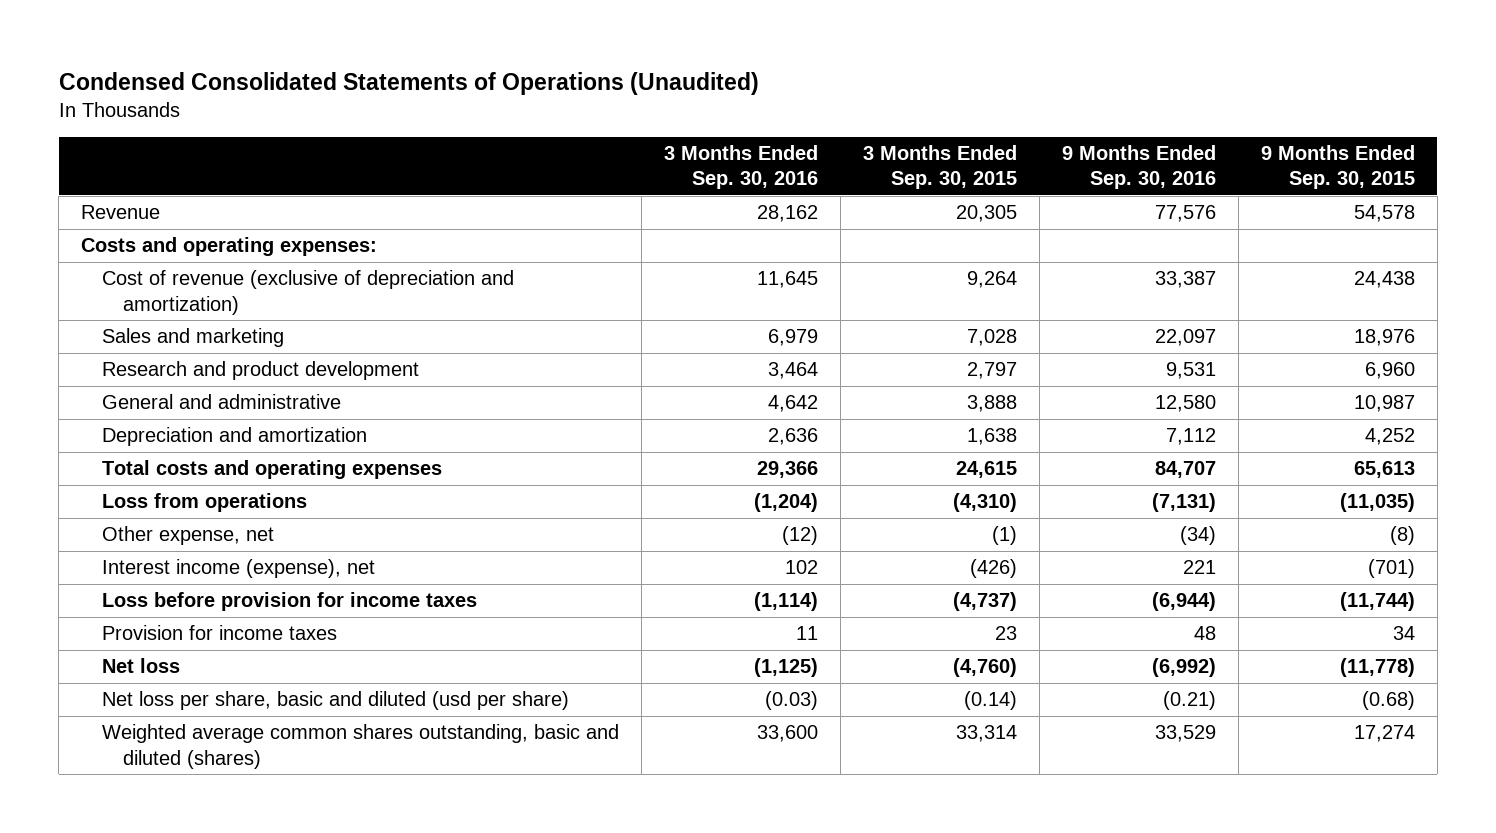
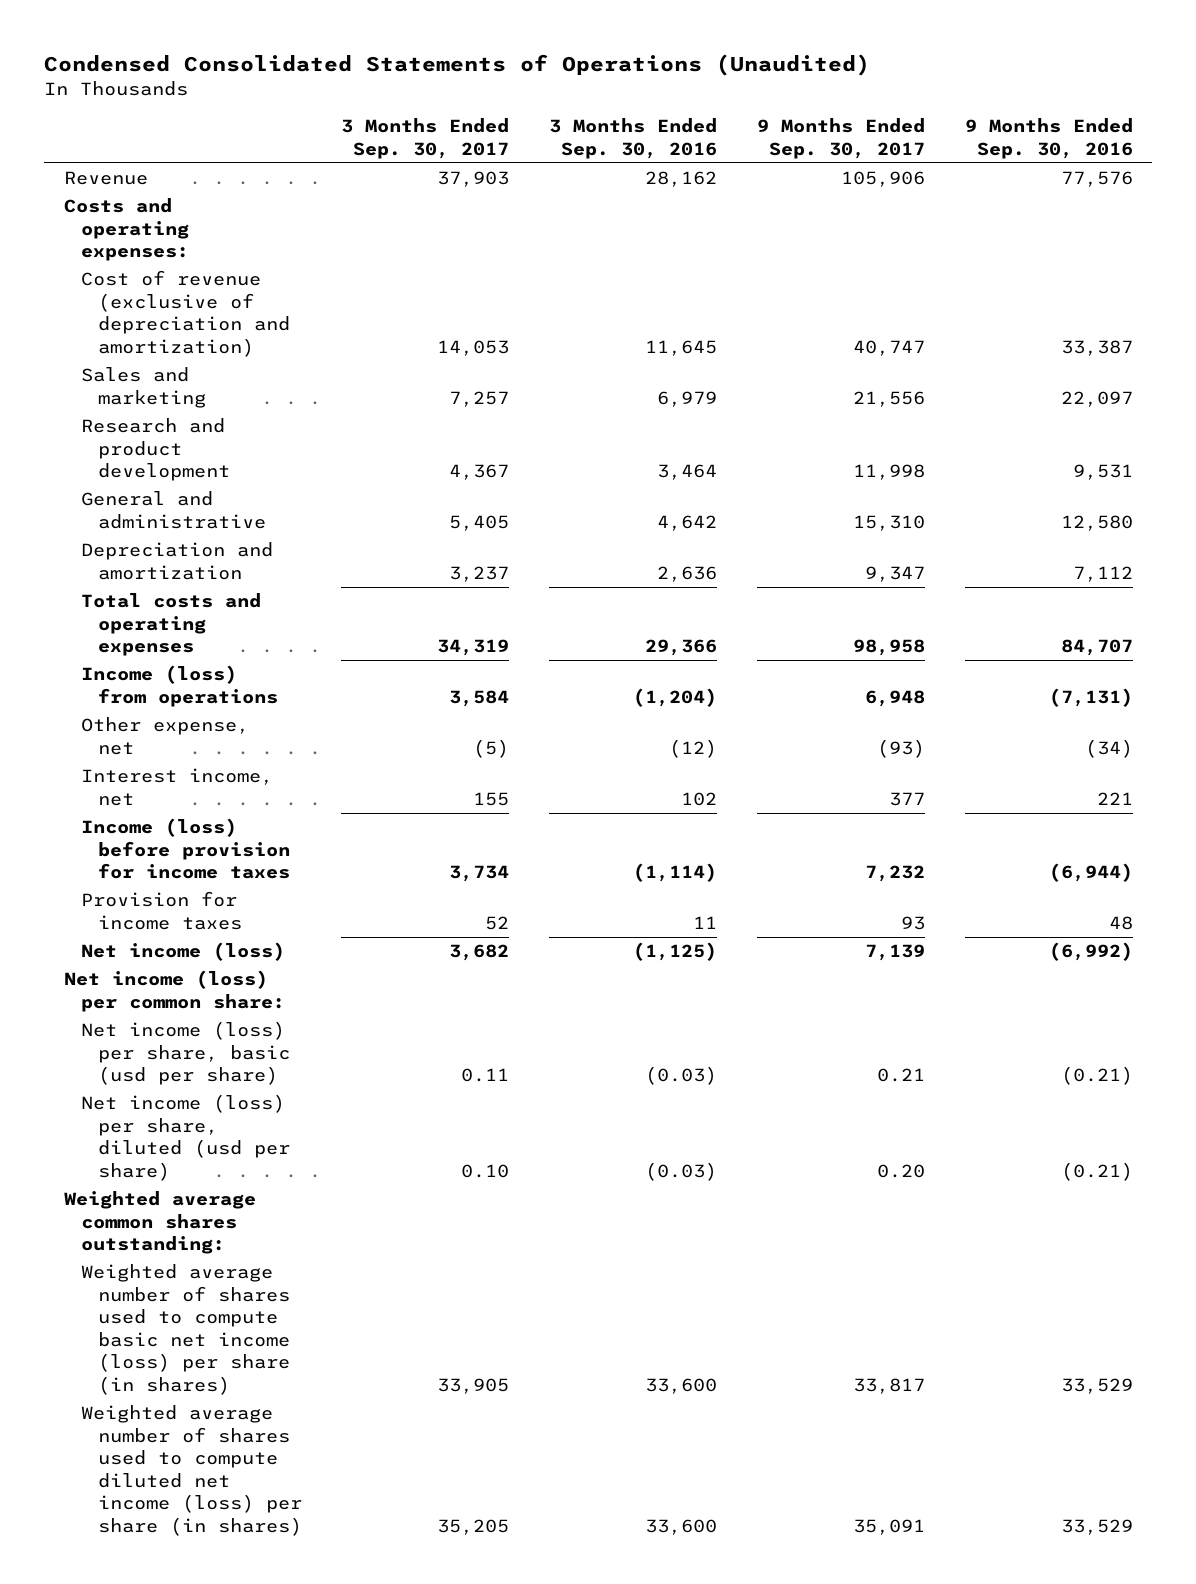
- | 3 Months Ended Sep. 30, 2016 | 3 Months Ended Sep. 30, 2015 | 9 Months Ended Sep. 30, 2016 | 9 Months Ended Sep. 30, 2015
+ | 3 Months Ended Sep. 30, 2017 | 3 Months Ended Sep. 30, 2016 | 9 Months Ended Sep. 30, 2017 | 9 Months Ended Sep. 30, 2016
- Loss from operations | (1,204) | (4,310) | (7,131) | (11,035)
+ Income (loss) from operations | 3,584 | (1,204) | 6,948 | (7,131)
- Interest income (expense), net | 102 | (426) | 221 | (701)
- Loss before provision for income taxes | (1,114) | (4,737) | (6,944) | (11,744)
+ Interest income, net | 155 | 102 | 377 | 221
+ Income (loss) before provision for income taxes | 3,734 | (1,114) | 7,232 | (6,944)
- Net loss | (1,125) | (4,760) | (6,992) | (11,778)
- Net loss per share, basic and diluted (usd per share) | (0.03) | (0.14) | (0.21) | (0.68)
- Weighted average common shares outstanding, basic and diluted (shares) | 33,600 | 33,314 | 33,529 | 17,274
+ Net income (loss) | 3,682 | (1,125) | 7,139 | (6,992)
+ Net income (loss) per common share:
+ Net income (loss) per share, basic (usd per share) | 0.11 | (0.03) | 0.21 | (0.21)
+ Net income (loss) per share, diluted (usd per share) | 0.10 | (0.03) | 0.20 | (0.21)
+ Weighted average common shares outstanding:
+ Weighted average number of shares used to compute basic net income (loss) per share (in shares) | 33,905 | 33,600 | 33,817 | 33,529
+ Weighted average number of shares used to compute diluted net income (loss) per share (in shares) | 35,205 | 33,600 | 35,091 | 33,529

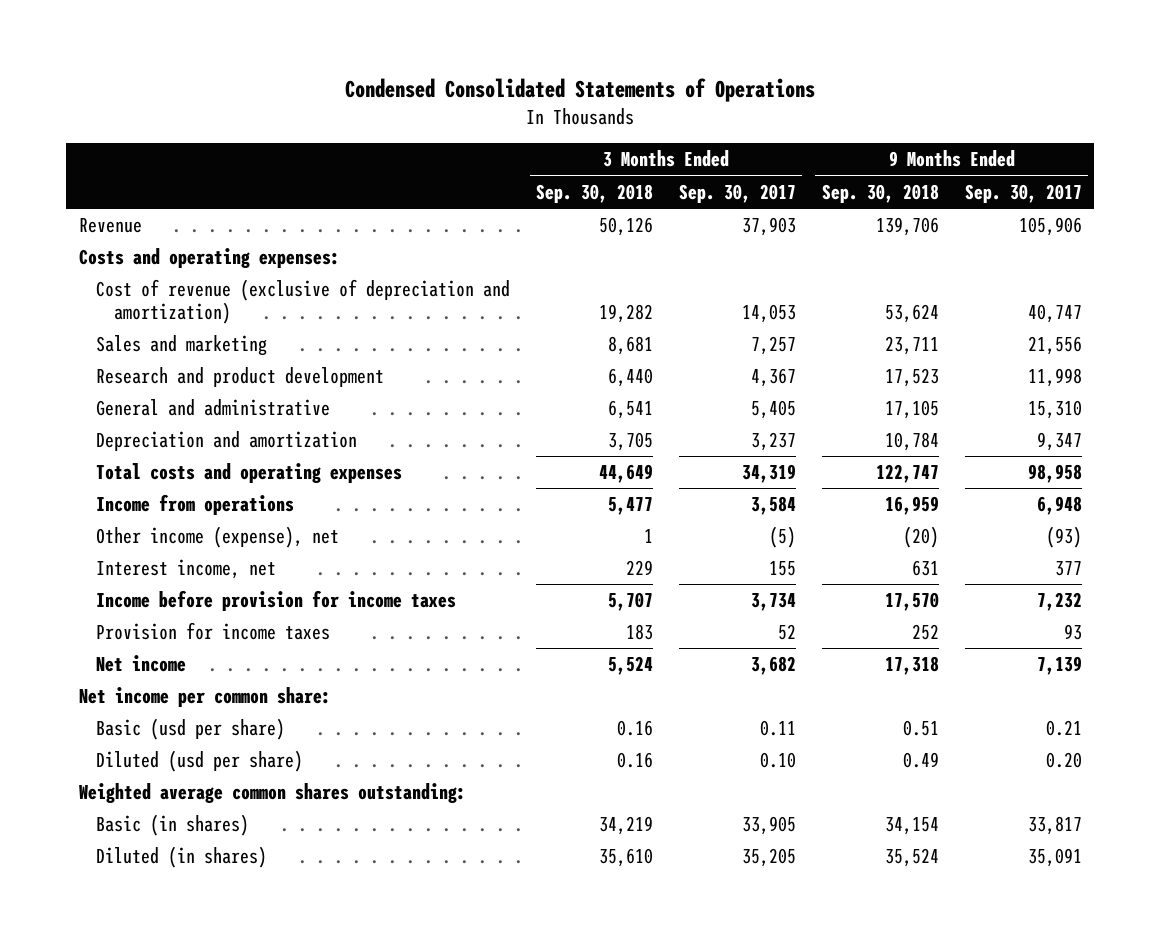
- Condensed Consolidated Statements of Operations (Unaudited)
+ Condensed Consolidated Statements of Operations
- | 3 Months Ended Sep. 30, 2017 | 3 Months Ended Sep. 30, 2016 | 9 Months Ended Sep. 30, 2017 | 9 Months Ended Sep. 30, 2016
+ | 3 Months Ended Sep. 30, 2018 | 3 Months Ended Sep. 30, 2017 | 9 Months Ended Sep. 30, 2018 | 9 Months Ended Sep. 30, 2017
- Income (loss) from operations | 3,584 | (1,204) | 6,948 | (7,131)
- Other expense, net | (5) | (12) | (93) | (34)
+ Income from operations | 5,477 | 3,584 | 16,959 | 6,948
+ Other income (expense), net | 1 | (5) | (20) | (93)
- Income (loss) before provision for income taxes | 3,734 | (1,114) | 7,232 | (6,944)
+ Income before provision for income taxes | 5,707 | 3,734 | 17,570 | 7,232
- Net income (loss) | 3,682 | (1,125) | 7,139 | (6,992)
- Net income (loss) per common share:
- Net income (loss) per share, basic (usd per share) | 0.11 | (0.03) | 0.21 | (0.21)
- Net income (loss) per share, diluted (usd per share) | 0.10 | (0.03) | 0.20 | (0.21)
+ Net income | 5,524 | 3,682 | 17,318 | 7,139
+ Net income per common share:
+ Basic (usd per share) | 0.16 | 0.11 | 0.51 | 0.21
+ Diluted (usd per share) | 0.16 | 0.10 | 0.49 | 0.20
- Weighted average number of shares used to compute basic net income (loss) per share (in shares) | 33,905 | 33,600 | 33,817 | 33,529
- Weighted average number of shares used to compute diluted net income (loss) per share (in shares) | 35,205 | 33,600 | 35,091 | 33,529
+ Basic (in shares) | 34,219 | 33,905 | 34,154 | 33,817
+ Diluted (in shares) | 35,610 | 35,205 | 35,524 | 35,091

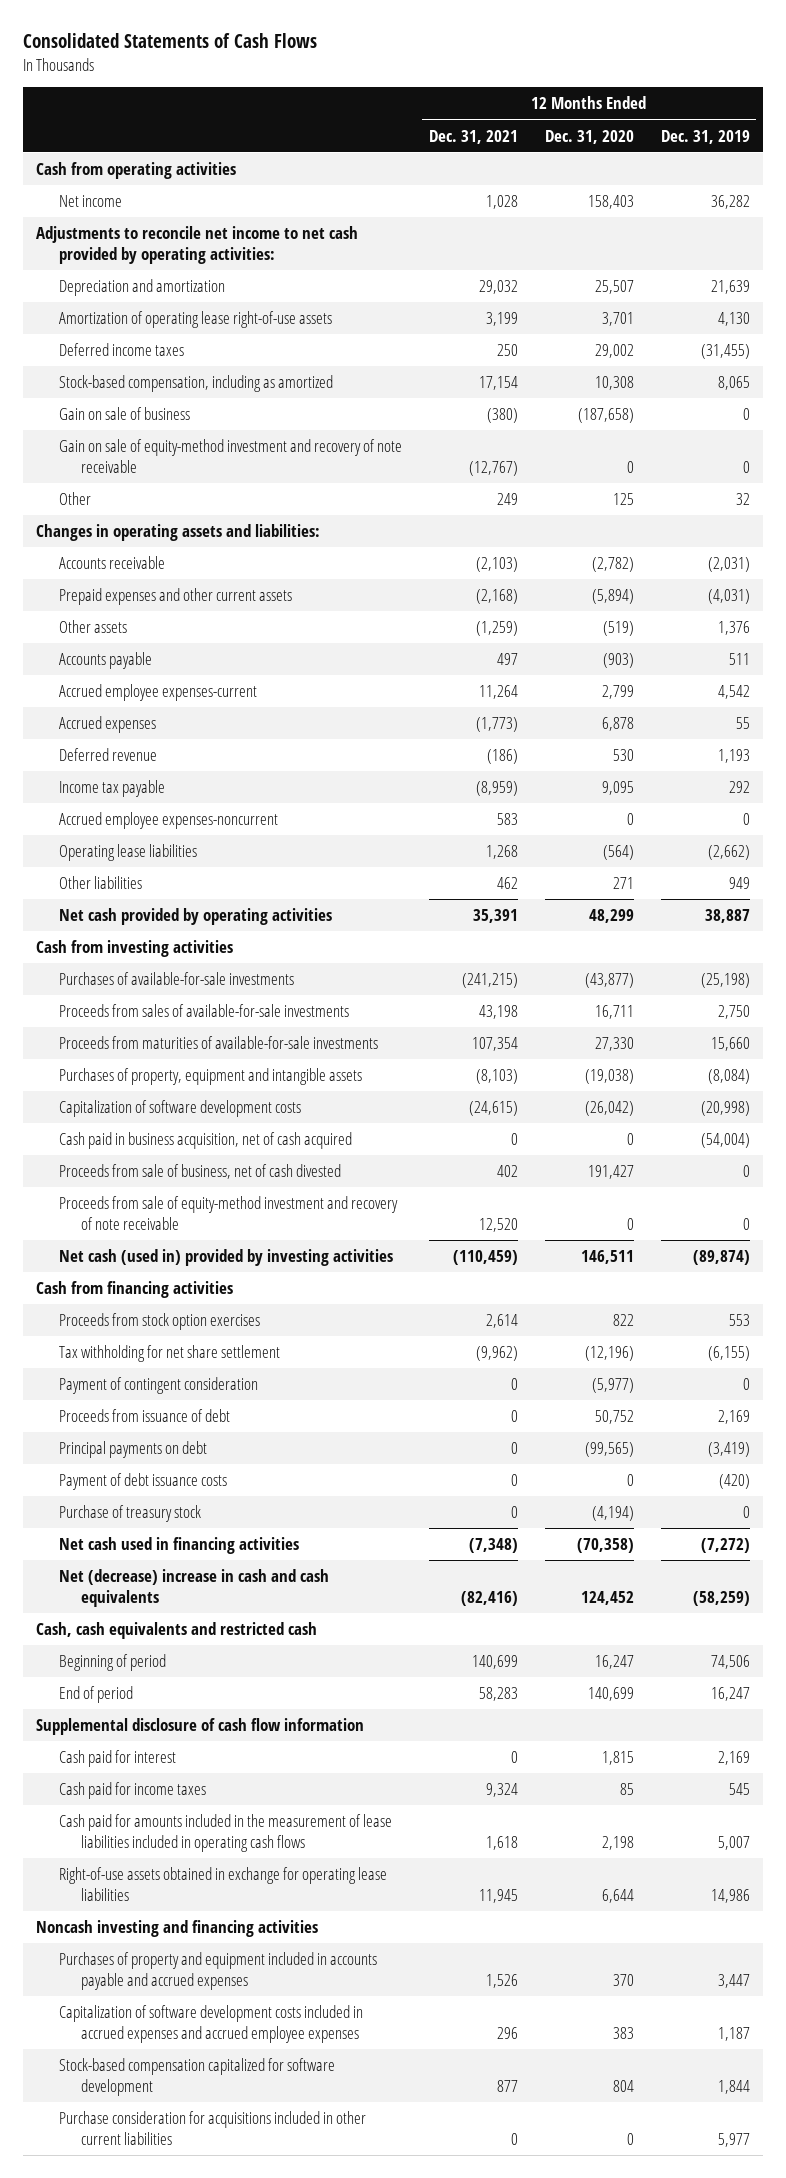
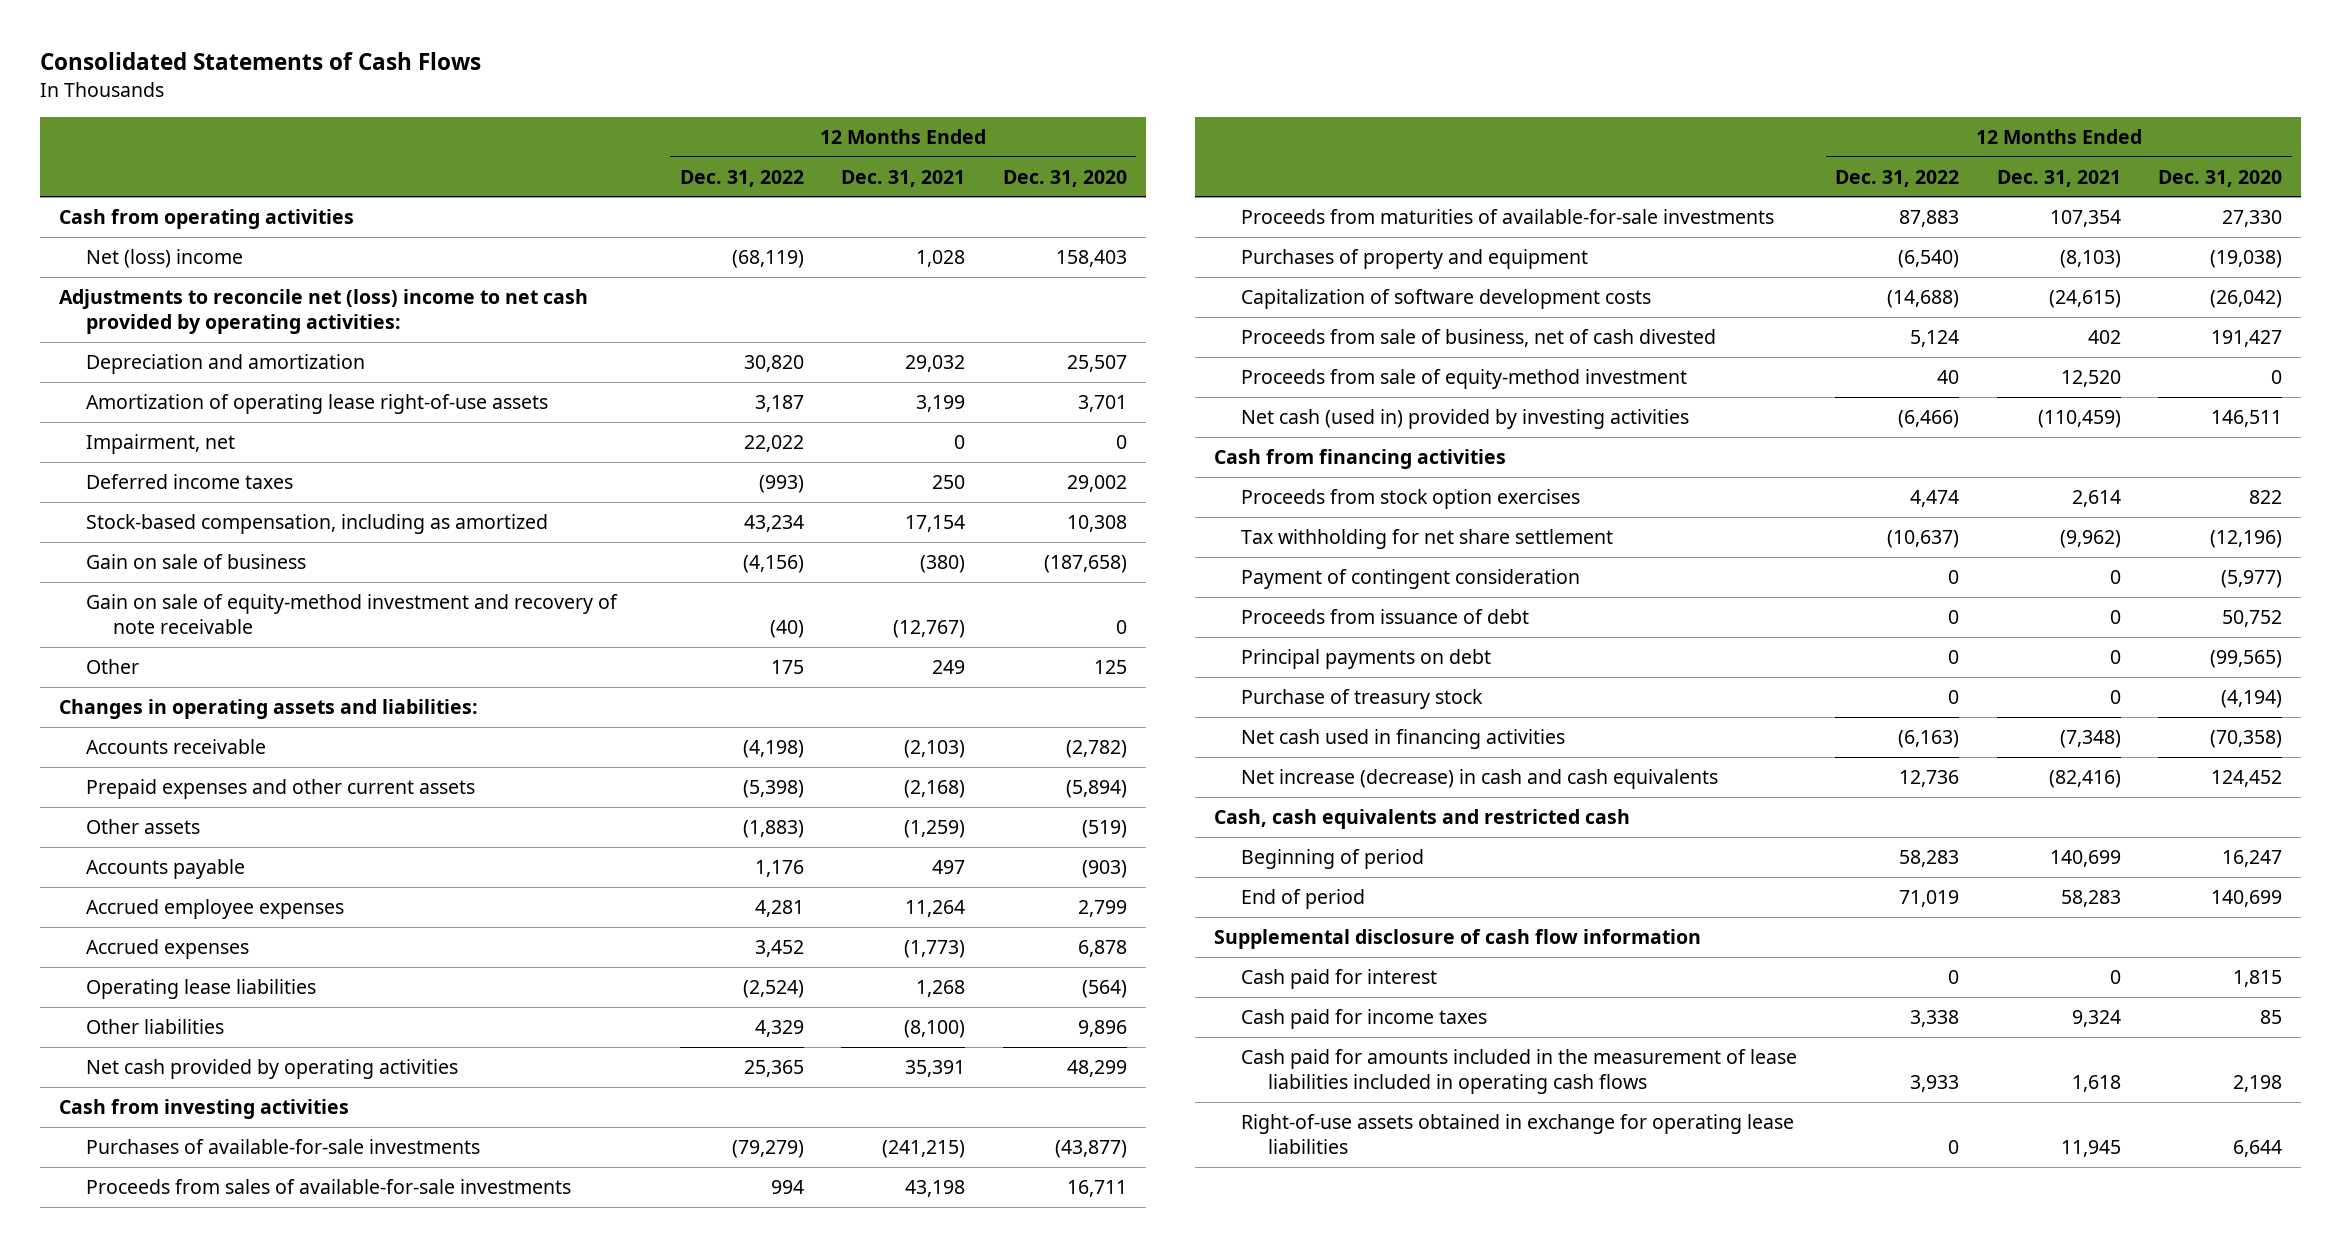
- | 12 Months Ended Dec. 31, 2021 | 12 Months Ended Dec. 31, 2020 | 12 Months Ended Dec. 31, 2019
+ | 12 Months Ended Dec. 31, 2022 | 12 Months Ended Dec. 31, 2021 | 12 Months Ended Dec. 31, 2020
- Net income | 1,028 | 158,403 | 36,282
- Adjustments to reconcile net income to net cash provided by operating activities:
+ Net (loss) income | (68,119) | 1,028 | 158,403
+ Adjustments to reconcile net (loss) income to net cash provided by operating activities:
+ Impairment, net | 22,022 | 0 | 0
- Accrued employee expenses-current | 11,264 | 2,799 | 4,542
+ Accrued employee expenses | 4,281 | 11,264 | 2,799
- Deferred revenue | (186) | 530 | 1,193
- Income tax payable | (8,959) | 9,095 | 292
- Accrued employee expenses-noncurrent | 583 | 0 | 0
- Other liabilities | 462 | 271 | 949
+ Other liabilities | 4,329 | (8,100) | 9,896
- Purchases of property, equipment and intangible assets | (8,103) | (19,038) | (8,084)
+ Purchases of property and equipment | (6,540) | (8,103) | (19,038)
- Cash paid in business acquisition, net of cash acquired | 0 | 0 | (54,004)
- Proceeds from sale of equity-method investment and recovery of note receivable | 12,520 | 0 | 0
+ Proceeds from sale of equity-method investment | 40 | 12,520 | 0
- Payment of debt issuance costs | 0 | 0 | (420)
- Net (decrease) increase in cash and cash equivalents | (82,416) | 124,452 | (58,259)
+ Net increase (decrease) in cash and cash equivalents | 12,736 | (82,416) | 124,452
- Noncash investing and financing activities
- Purchases of property and equipment included in accounts payable and accrued expenses | 1,526 | 370 | 3,447
- Capitalization of software development costs included in accrued expenses and accrued employee expenses | 296 | 383 | 1,187
- Stock-based compensation capitalized for software development | 877 | 804 | 1,844
- Purchase consideration for acquisitions included in other current liabilities | 0 | 0 | 5,977

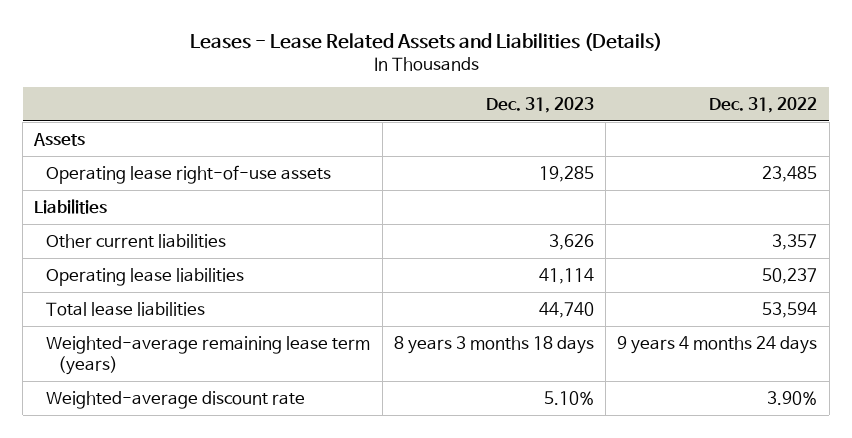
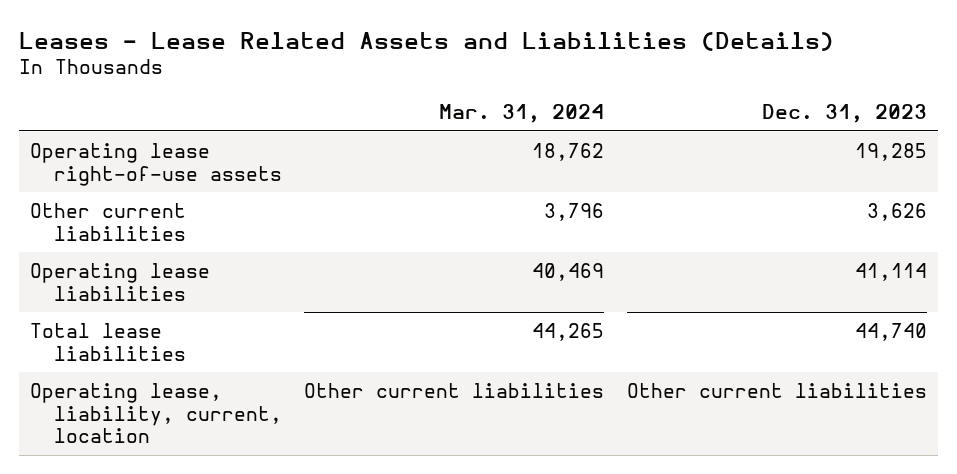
- | Dec. 31, 2023 | Dec. 31, 2022
+ | Mar. 31, 2024 | Dec. 31, 2023
- Assets
- Liabilities
- Weighted-average remaining lease term (years) | 8 years 3 months 18 days | 9 years 4 months 24 days
- Weighted-average discount rate | 5.10% | 3.90%
+ Operating lease, liability, current, location | Other current liabilities | Other current liabilities

